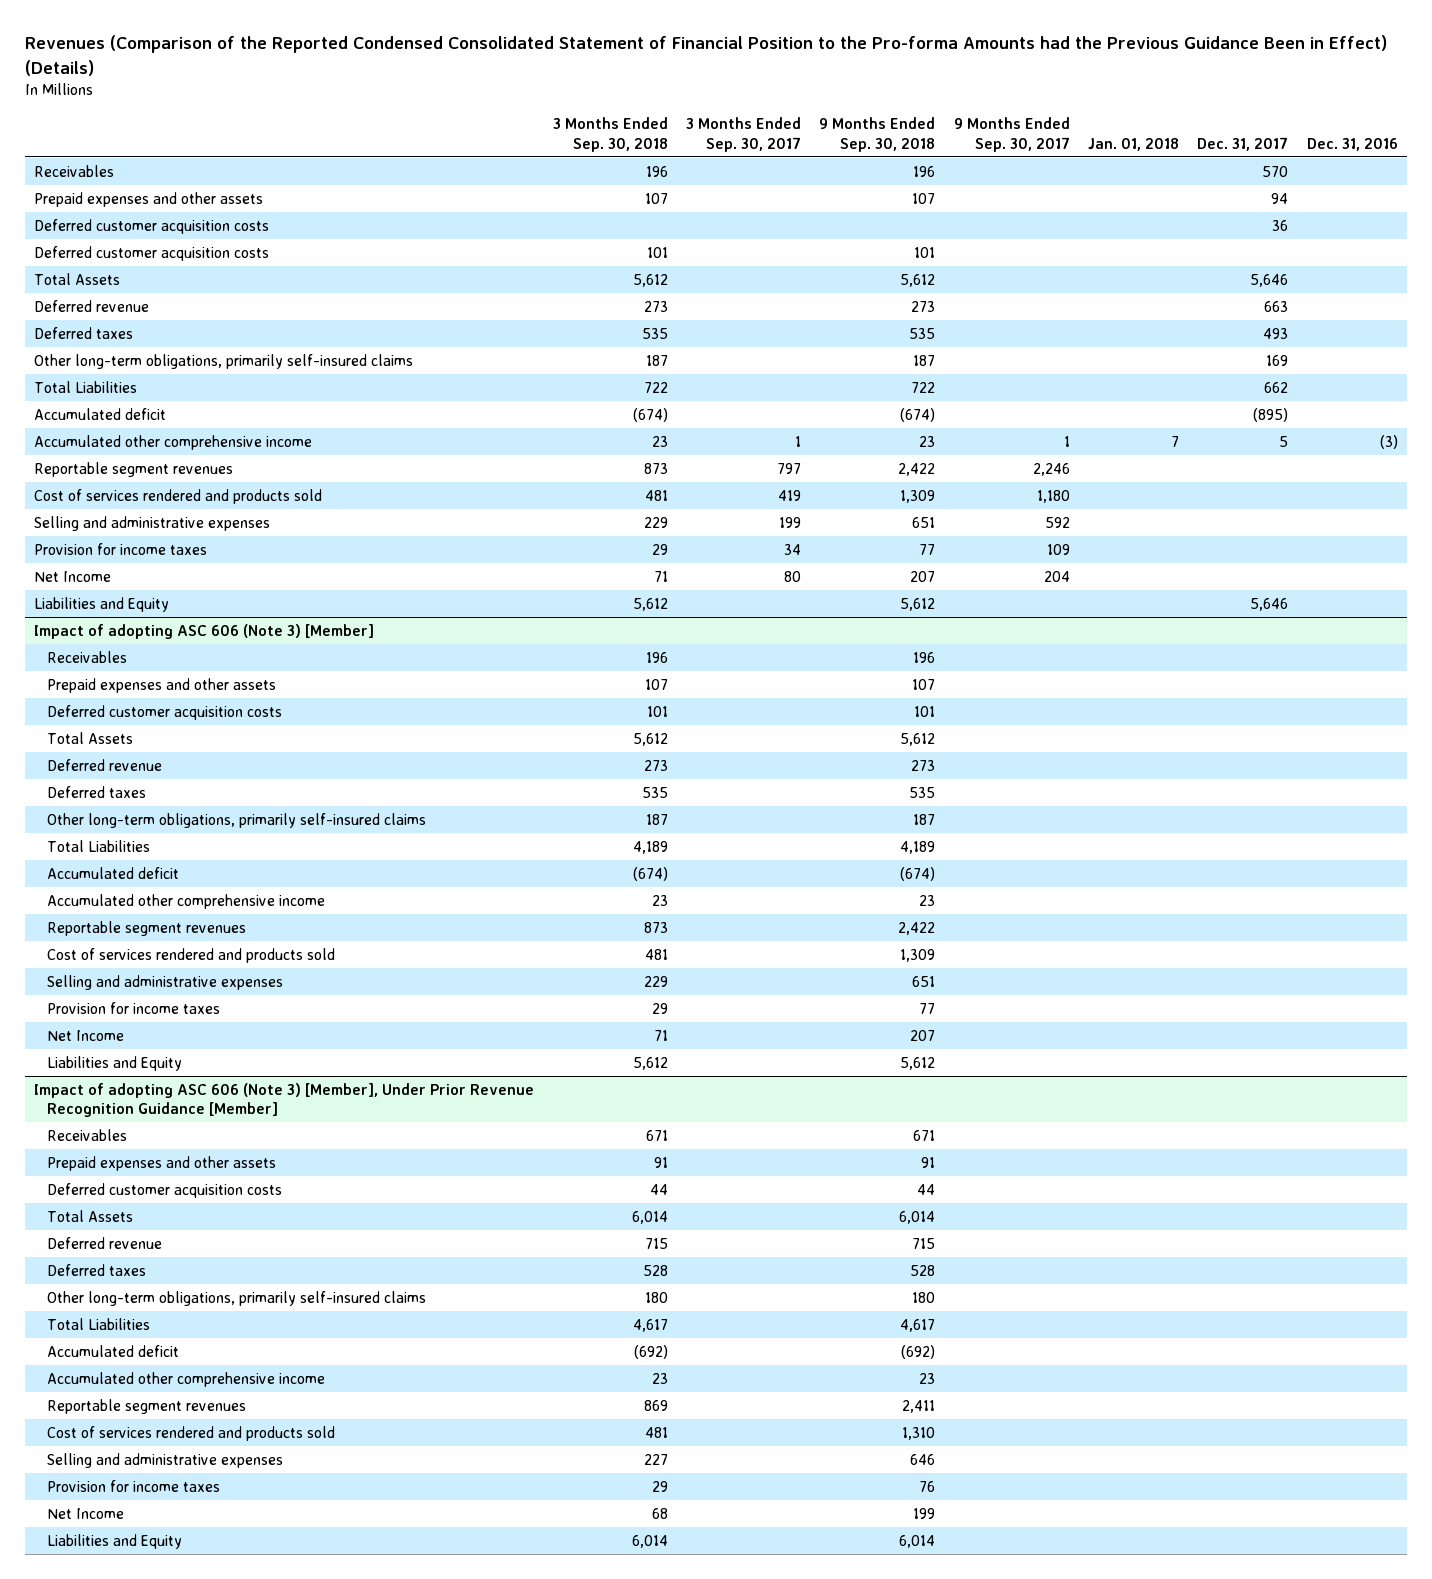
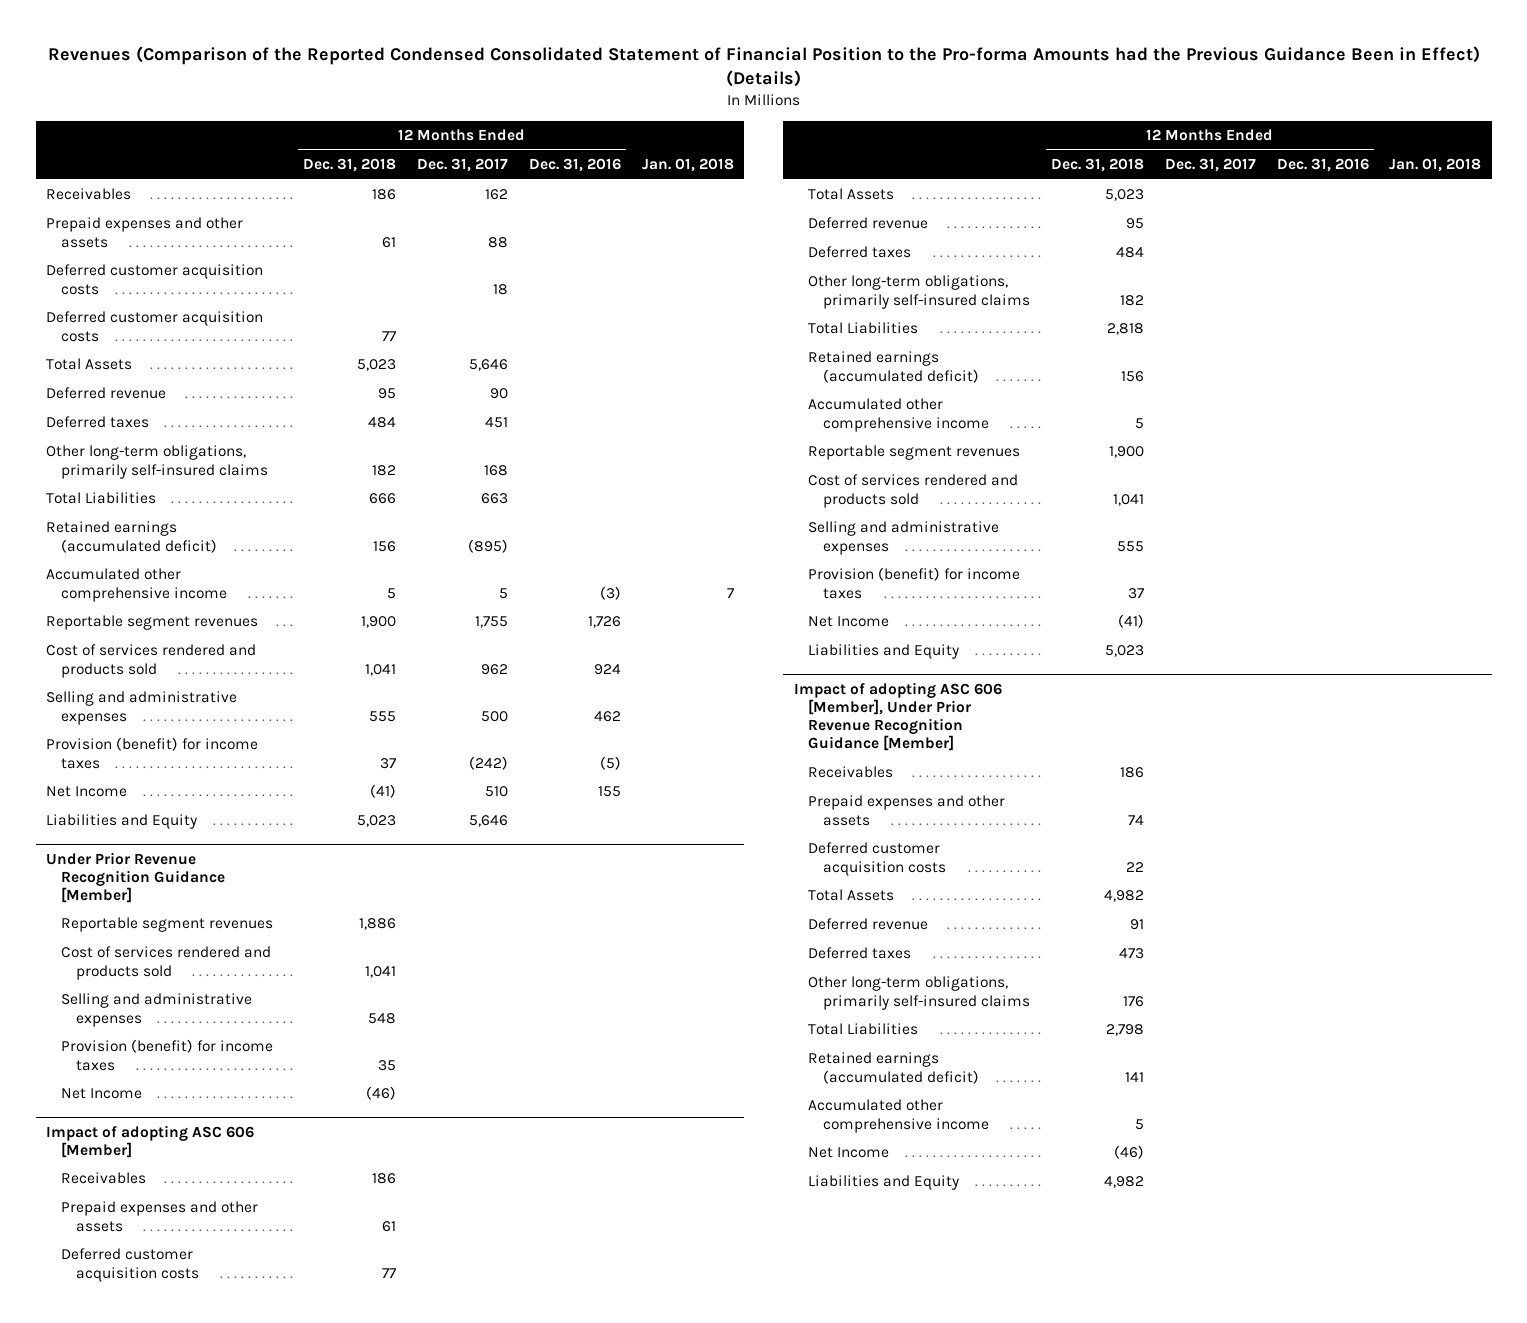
- | 3 Months Ended Sep. 30, 2018 | 3 Months Ended Sep. 30, 2017 | 9 Months Ended Sep. 30, 2018 | 9 Months Ended Sep. 30, 2017 | Jan. 01, 2018 | Dec. 31, 2017 | Dec. 31, 2016
+ | 12 Months Ended Dec. 31, 2018 | 12 Months Ended Dec. 31, 2017 | 12 Months Ended Dec. 31, 2016 | Jan. 01, 2018
- Accumulated deficit | (674) | | (674) | | | (895) |
+ Retained earnings (accumulated deficit) | 156 | (895) | |
- Provision for income taxes | 29 | 34 | 77 | 109 | | |
+ Provision (benefit) for income taxes | 37 | (242) | (5) |
- Impact of adopting ASC 606 (Note 3) [Member]
+ Under Prior Revenue Recognition Guidance [Member]
+ Reportable segment revenues | 1,886 | | |
+ Cost of services rendered and products sold | 1,041 | | |
+ Selling and administrative expenses | 548 | | |
+ Provision (benefit) for income taxes | 35 | | |
+ Net Income | (46) | | |
+ Impact of adopting ASC 606 [Member]
- Accumulated deficit | (674) | | (674) | | | |
+ Retained earnings (accumulated deficit) | 156 | | |
- Provision for income taxes | 29 | | 77 | | | |
+ Provision (benefit) for income taxes | 37 | | |
- Impact of adopting ASC 606 (Note 3) [Member], Under Prior Revenue Recognition Guidance [Member]
+ Impact of adopting ASC 606 [Member], Under Prior Revenue Recognition Guidance [Member]
- Accumulated deficit | (692) | | (692) | | | |
+ Retained earnings (accumulated deficit) | 141 | | |
- Reportable segment revenues | 869 | | 2,411 | | | |
- Cost of services rendered and products sold | 481 | | 1,310 | | | |
- Selling and administrative expenses | 227 | | 646 | | | |
- Provision for income taxes | 29 | | 76 | | | |

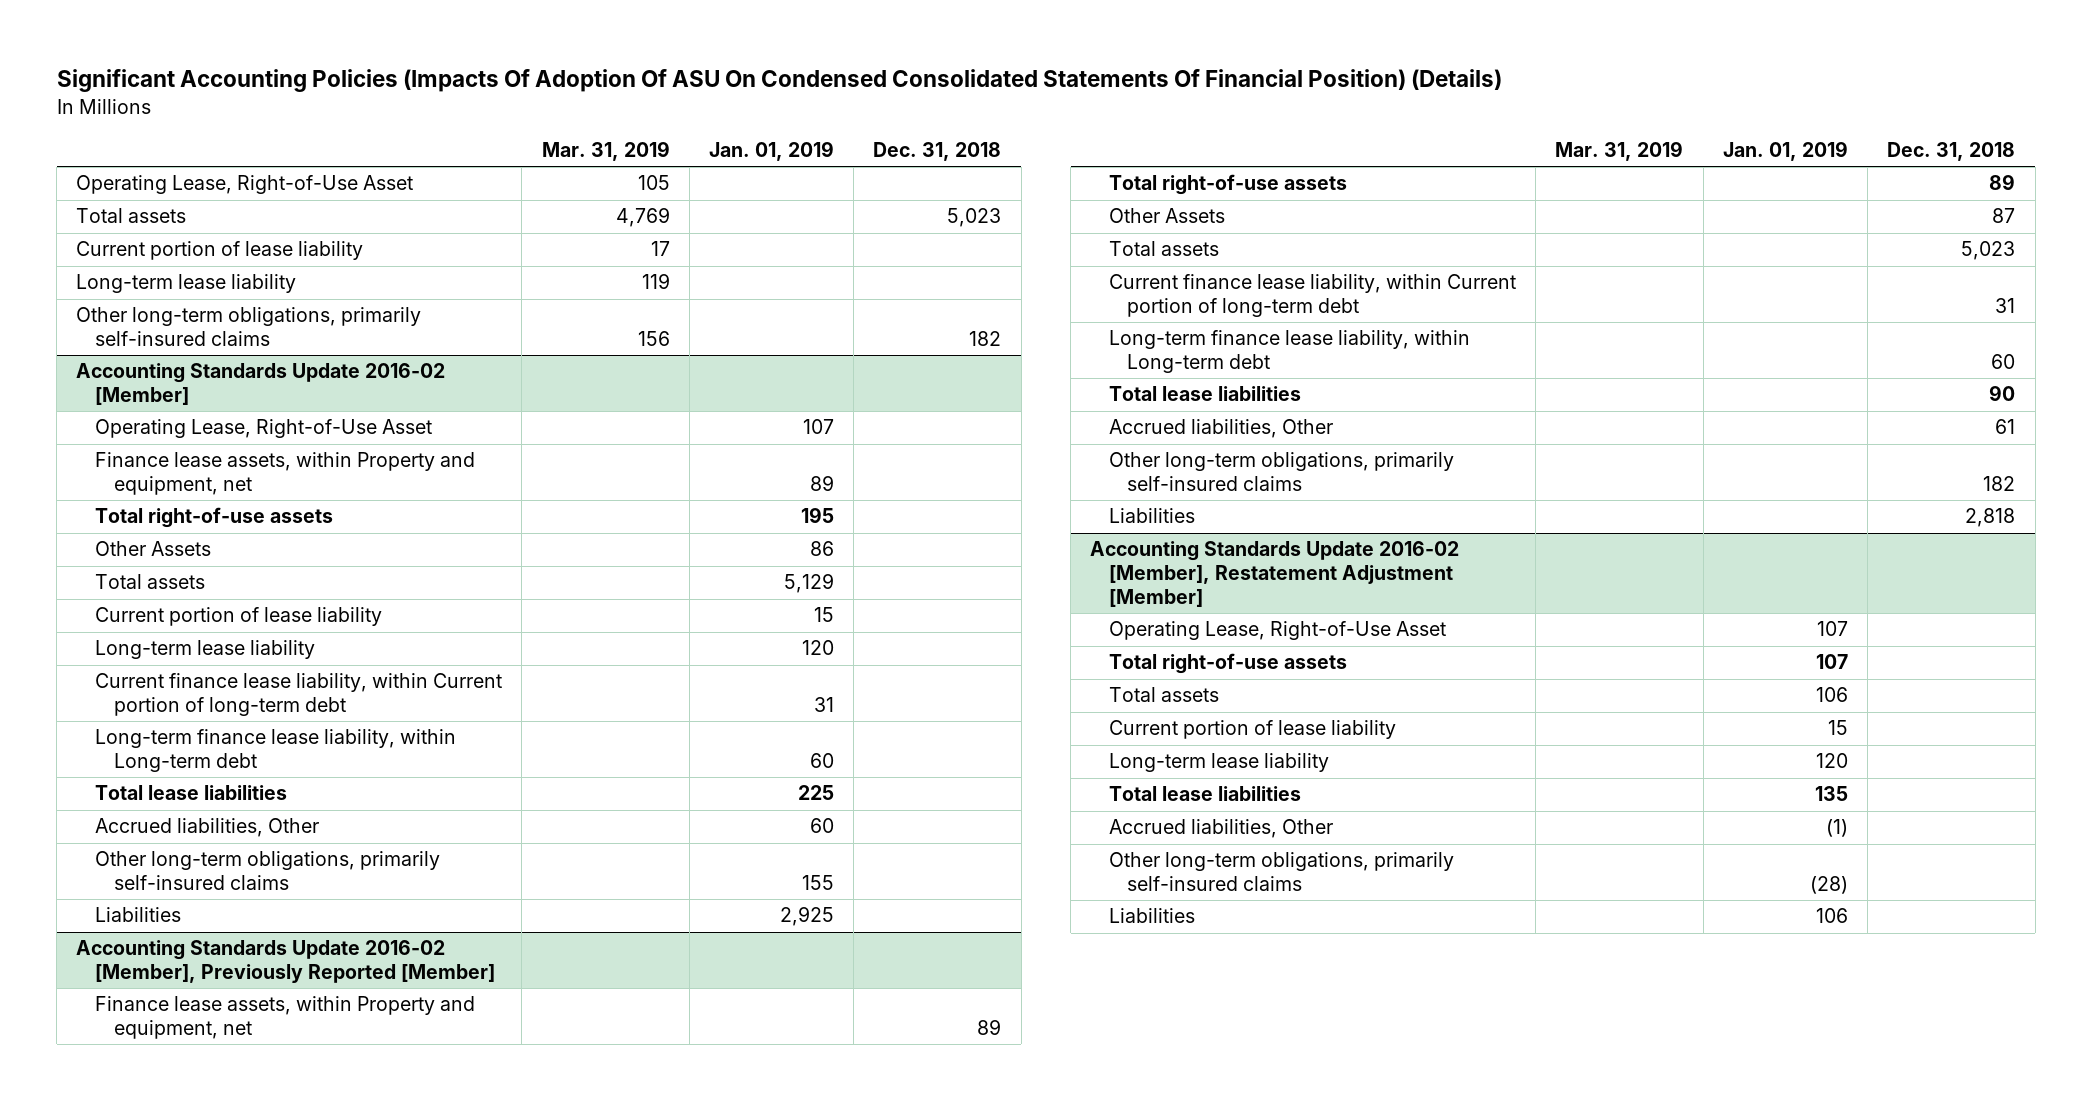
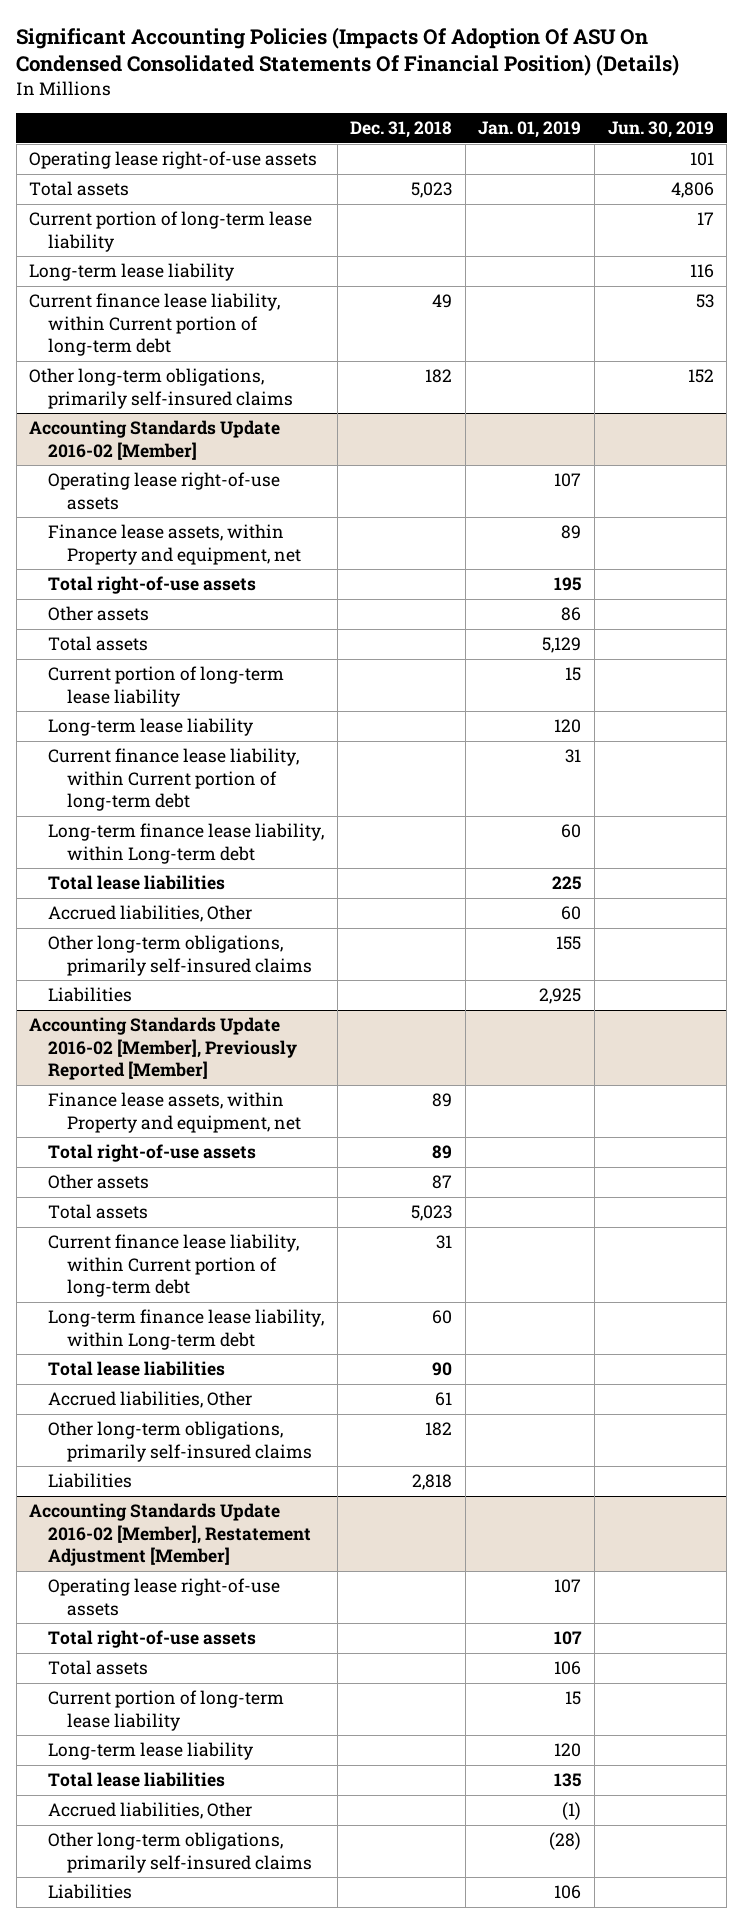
- | Mar. 31, 2019 | Jan. 01, 2019 | Dec. 31, 2018
+ | Dec. 31, 2018 | Jan. 01, 2019 | Jun. 30, 2019
- Operating Lease, Right-of-Use Asset | 105 | |
+ Operating lease right-of-use assets | | | 101
- Current portion of lease liability | 17 | |
+ Current portion of long-term lease liability | | | 17
+ Current finance lease liability, within Current portion of long-term debt | 49 | | 53
@ Accounting Standards Update 2016-02 [Member]
- Operating Lease, Right-of-Use Asset | | 107 |
+ Operating lease right-of-use assets | | 107 |
- Other Assets | | 86 |
+ Other assets | | 86 |
- Current portion of lease liability | | 15 |
+ Current portion of long-term lease liability | | 15 |
@ Accounting Standards Update 2016-02 [Member], Previously Reported [Member]
- Other Assets | | | 87
+ Other assets | 87 | |
@ Accounting Standards Update 2016-02 [Member], Restatement Adjustment [Member]
- Operating Lease, Right-of-Use Asset | | 107 |
+ Operating lease right-of-use assets | | 107 |
- Current portion of lease liability | | 15 |
+ Current portion of long-term lease liability | | 15 |

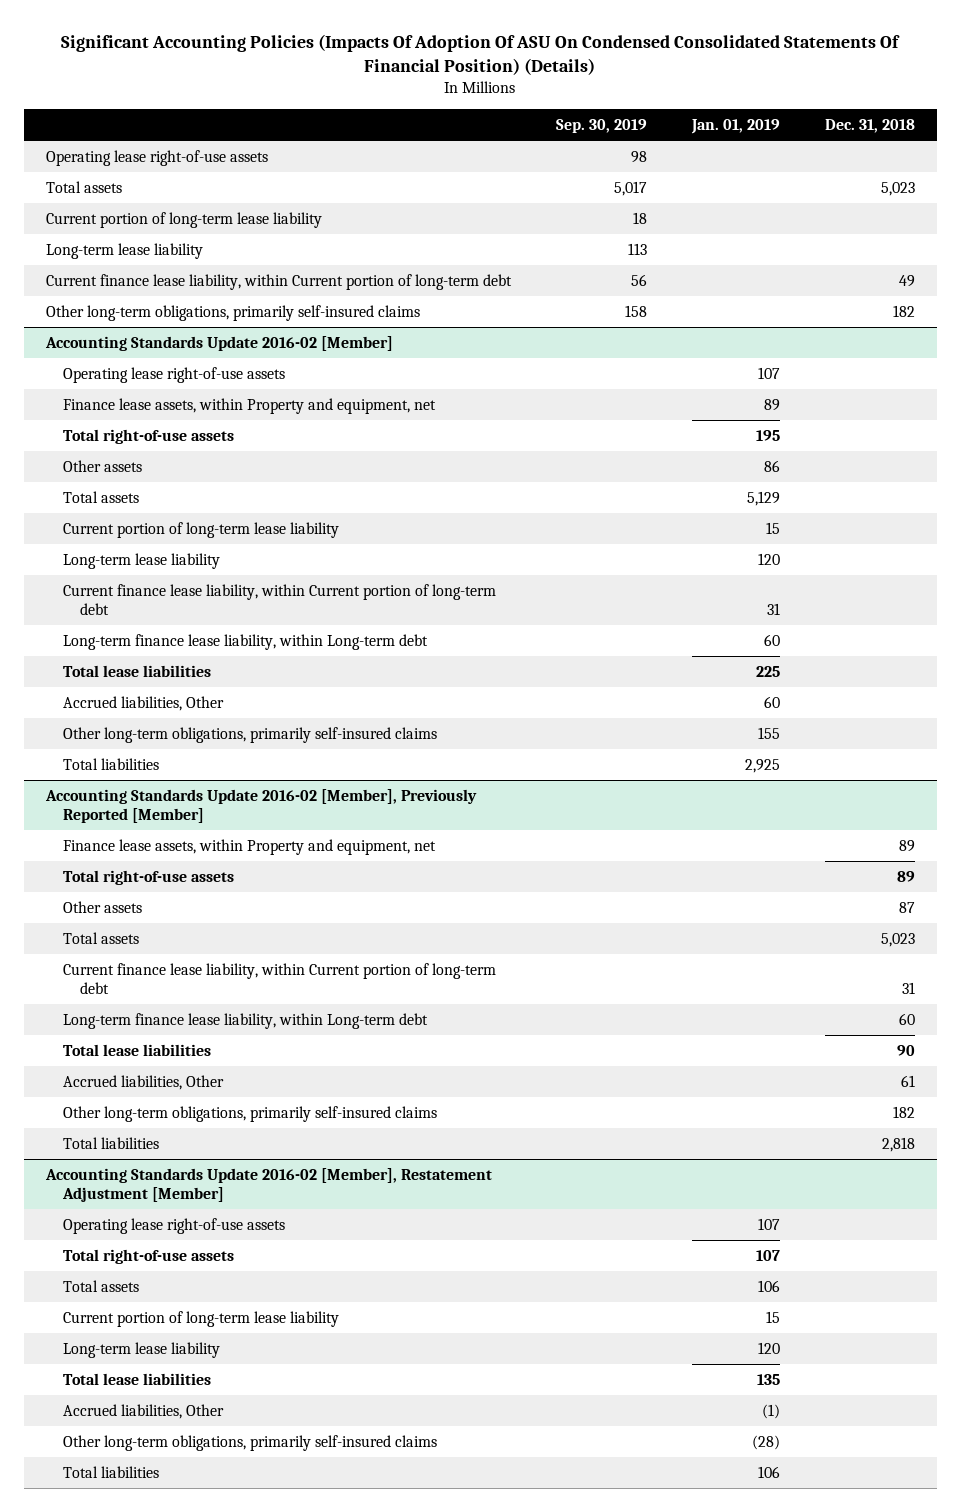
- | Dec. 31, 2018 | Jan. 01, 2019 | Jun. 30, 2019
+ | Sep. 30, 2019 | Jan. 01, 2019 | Dec. 31, 2018
@ Accounting Standards Update 2016-02 [Member]
- Liabilities | | 2,925 |
+ Total liabilities | | 2,925 |
@ Accounting Standards Update 2016-02 [Member], Previously Reported [Member]
- Liabilities | 2,818 | |
+ Total liabilities | | | 2,818
@ Accounting Standards Update 2016-02 [Member], Restatement Adjustment [Member]
- Liabilities | | 106 |
+ Total liabilities | | 106 |

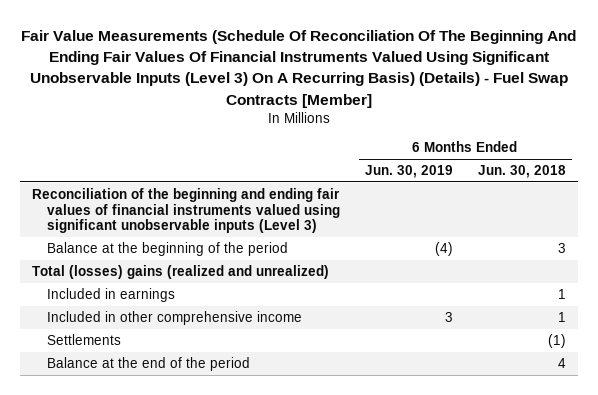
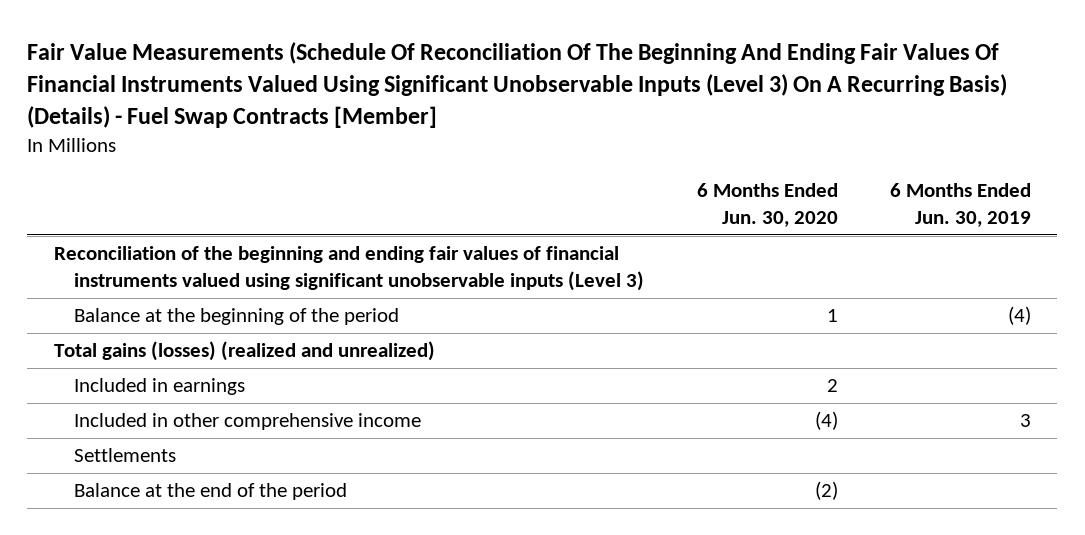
- | 6 Months Ended Jun. 30, 2019 | 6 Months Ended Jun. 30, 2018
+ | 6 Months Ended Jun. 30, 2020 | 6 Months Ended Jun. 30, 2019
- Total (losses) gains (realized and unrealized)
+ Total gains (losses) (realized and unrealized)

